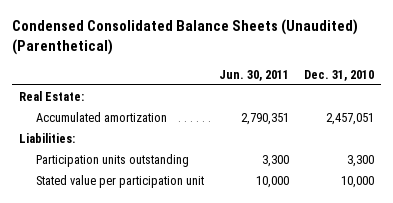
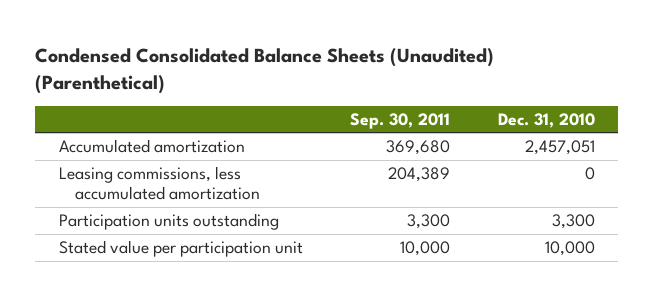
- | Jun. 30, 2011 | Dec. 31, 2010
+ | Sep. 30, 2011 | Dec. 31, 2010
- Real Estate:
- Liabilities:
+ Leasing commissions, less accumulated amortization | 204,389 | 0

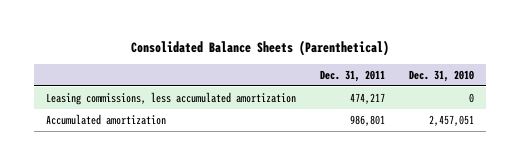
- Condensed Consolidated Balance Sheets (Unaudited) (Parenthetical)
+ Consolidated Balance Sheets (Parenthetical)
- | Sep. 30, 2011 | Dec. 31, 2010
+ | Dec. 31, 2011 | Dec. 31, 2010
- Participation units outstanding | 3,300 | 3,300
- Stated value per participation unit | 10,000 | 10,000
moved down: Accumulated amortization | 986,801 | 2,457,051

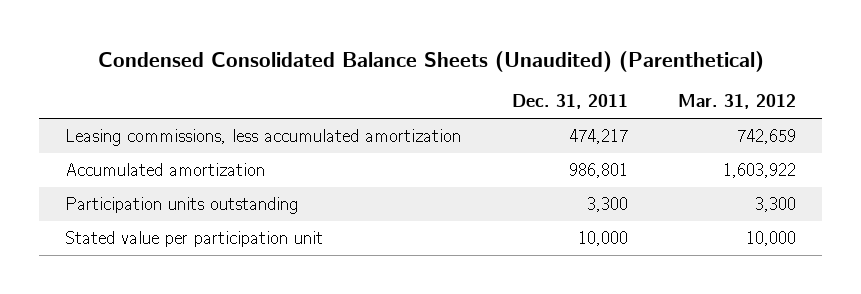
- Consolidated Balance Sheets (Parenthetical)
+ Condensed Consolidated Balance Sheets (Unaudited) (Parenthetical)
- | Dec. 31, 2011 | Dec. 31, 2010
+ | Dec. 31, 2011 | Mar. 31, 2012
+ Participation units outstanding | 3,300 | 3,300
+ Stated value per participation unit | 10,000 | 10,000

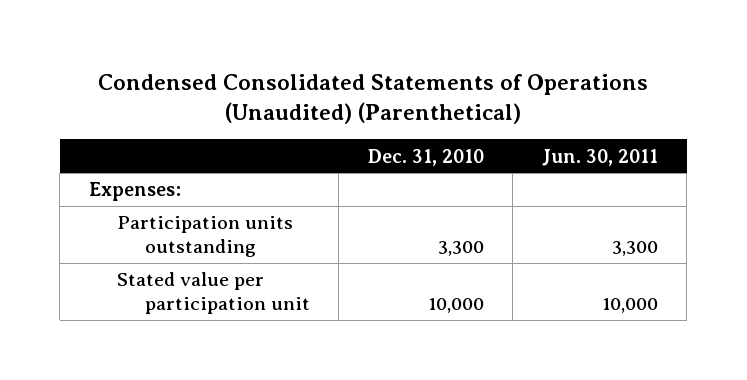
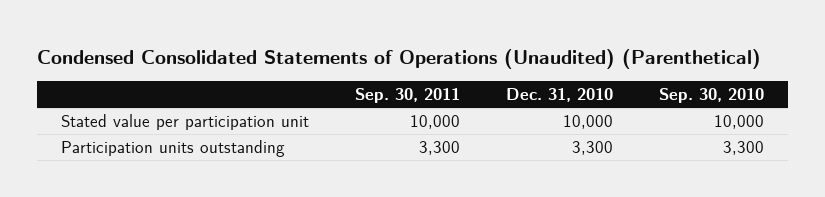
- | Dec. 31, 2010 | Jun. 30, 2011
+ | Sep. 30, 2011 | Dec. 31, 2010 | Sep. 30, 2010
- Expenses:
moved down: Participation units outstanding | 3,300 | 3,300 | 3,300

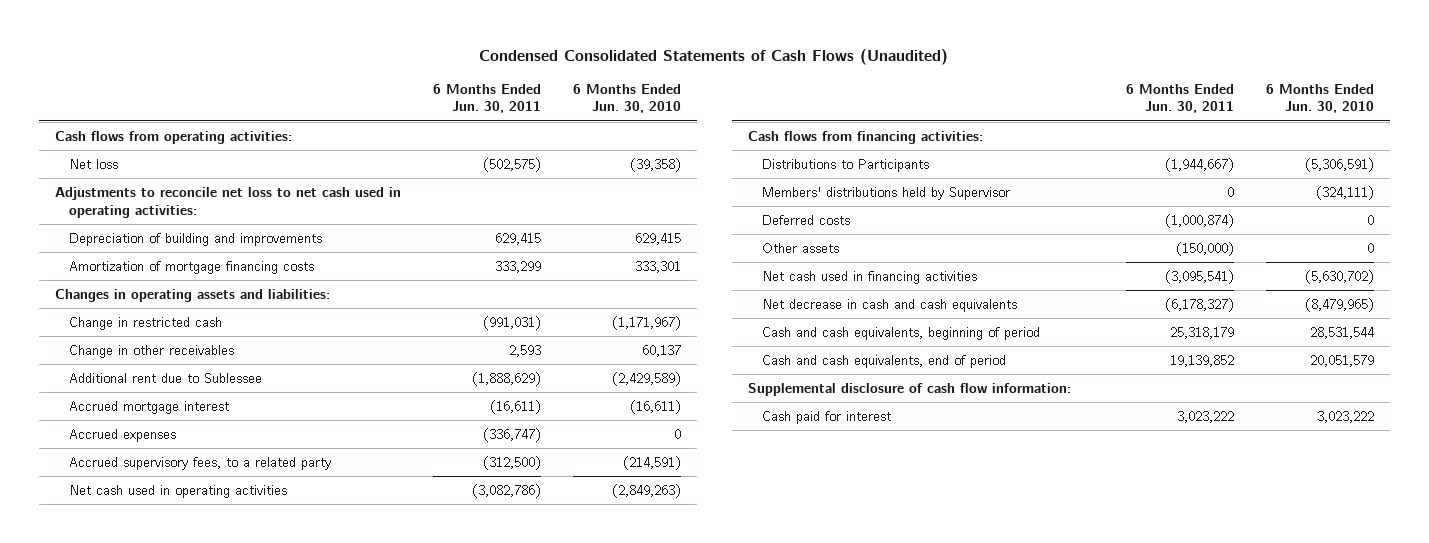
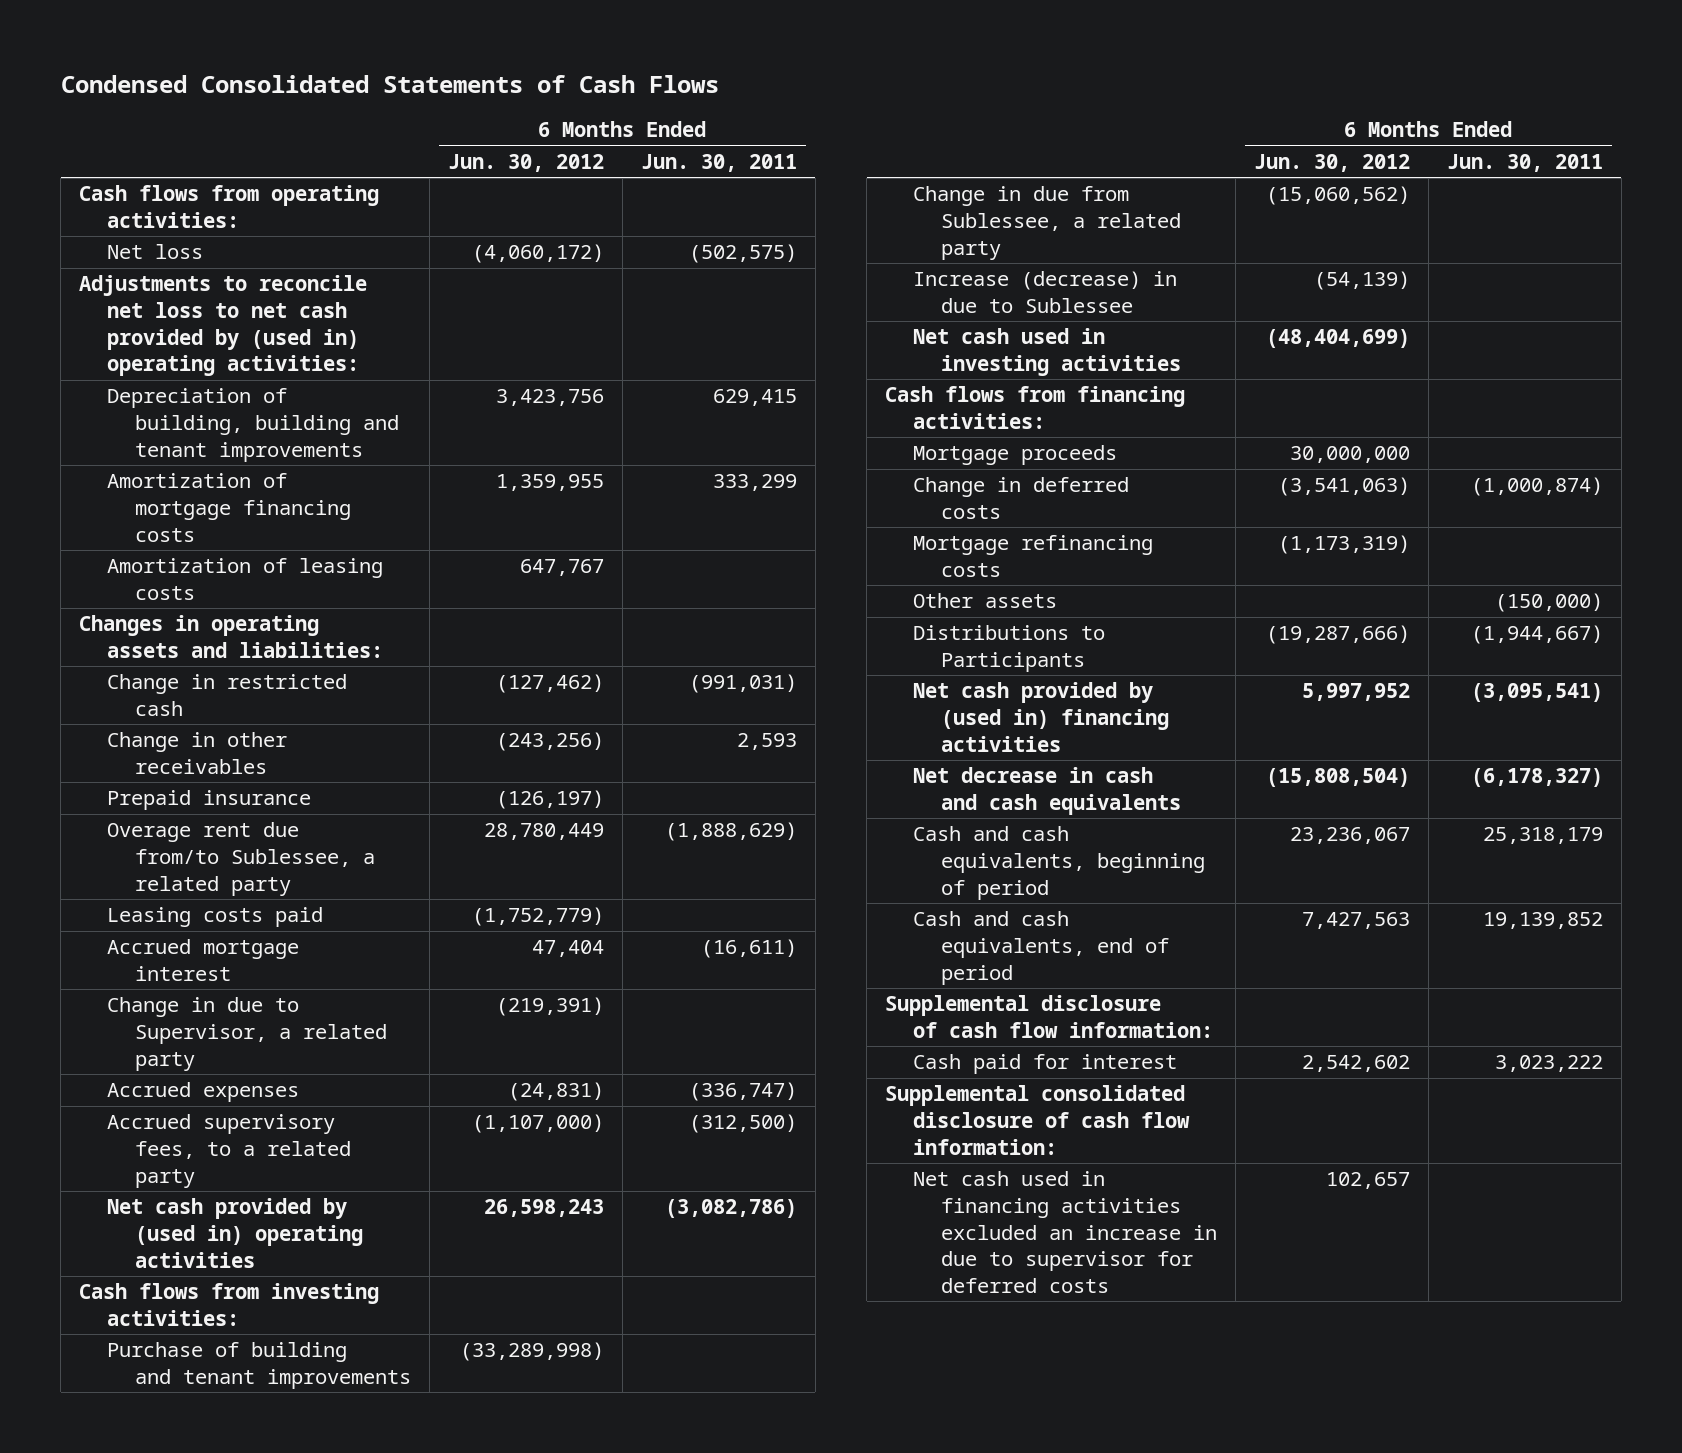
- Condensed Consolidated Statements of Cash Flows (Unaudited)
+ Condensed Consolidated Statements of Cash Flows
- | 6 Months Ended Jun. 30, 2011 | 6 Months Ended Jun. 30, 2010
+ | 6 Months Ended Jun. 30, 2012 | 6 Months Ended Jun. 30, 2011
- Adjustments to reconcile net loss to net cash used in operating activities:
- Depreciation of building and improvements | 629,415 | 629,415
+ Adjustments to reconcile net loss to net cash provided by (used in) operating activities:
+ Depreciation of building, building and tenant improvements | 3,423,756 | 629,415
+ Amortization of leasing costs | 647,767 |
- Additional rent due to Sublessee | (1,888,629) | (2,429,589)
+ Prepaid insurance | (126,197) |
+ Overage rent due from/to Sublessee, a related party | 28,780,449 | (1,888,629)
+ Leasing costs paid | (1,752,779) |
+ Change in due to Supervisor, a related party | (219,391) |
- Net cash used in operating activities | (3,082,786) | (2,849,263)
+ Net cash provided by (used in) operating activities | 26,598,243 | (3,082,786)
+ Cash flows from investing activities:
+ Purchase of building and tenant improvements | (33,289,998) |
+ Change in due from Sublessee, a related party | (15,060,562) |
+ Increase (decrease) in due to Sublessee | (54,139) |
+ Net cash used in investing activities | (48,404,699) |
- Members' distributions held by Supervisor | 0 | (324,111)
- Deferred costs | (1,000,874) | 0
+ Mortgage proceeds | 30,000,000 |
+ Change in deferred costs | (3,541,063) | (1,000,874)
+ Mortgage refinancing costs | (1,173,319) |
- Net cash used in financing activities | (3,095,541) | (5,630,702)
moved down: Distributions to Participants | (19,287,666) | (1,944,667)
+ Net cash provided by (used in) financing activities | 5,997,952 | (3,095,541)
+ Supplemental consolidated disclosure of cash flow information:
+ Net cash used in financing activities excluded an increase in due to supervisor for deferred costs | 102,657 |

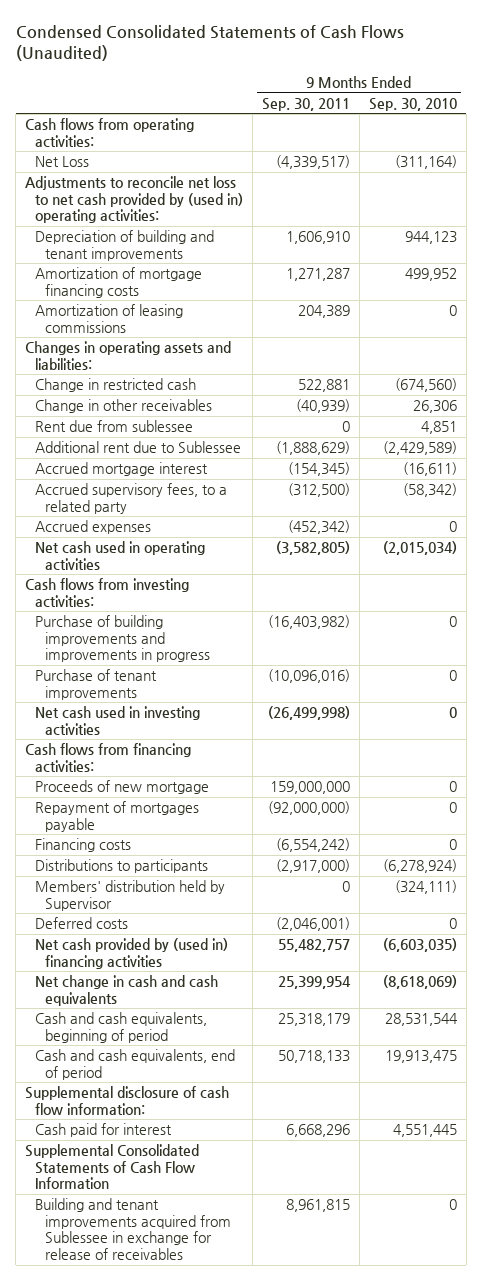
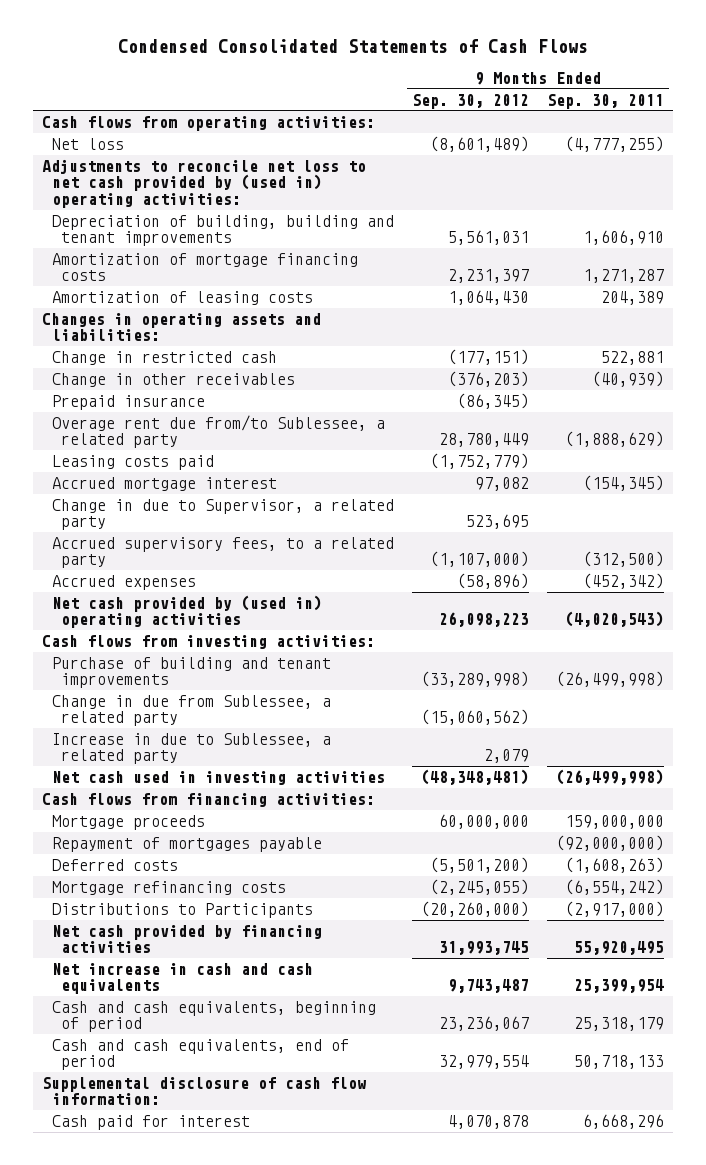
- Condensed Consolidated Statements of Cash Flows (Unaudited)
+ Condensed Consolidated Statements of Cash Flows
- | 9 Months Ended Sep. 30, 2011 | 9 Months Ended Sep. 30, 2010
+ | 9 Months Ended Sep. 30, 2012 | 9 Months Ended Sep. 30, 2011
- Net Loss | (4,339,517) | (311,164)
+ Net loss | (8,601,489) | (4,777,255)
- Depreciation of building and tenant improvements | 1,606,910 | 944,123
+ Depreciation of building, building and tenant improvements | 5,561,031 | 1,606,910
- Amortization of leasing commissions | 204,389 | 0
+ Amortization of leasing costs | 1,064,430 | 204,389
- Rent due from sublessee | 0 | 4,851
- Additional rent due to Sublessee | (1,888,629) | (2,429,589)
+ Prepaid insurance | (86,345) |
+ Overage rent due from/to Sublessee, a related party | 28,780,449 | (1,888,629)
+ Leasing costs paid | (1,752,779) |
+ Change in due to Supervisor, a related party | 523,695 |
- Net cash used in operating activities | (3,582,805) | (2,015,034)
+ Net cash provided by (used in) operating activities | 26,098,223 | (4,020,543)
- Purchase of building improvements and improvements in progress | (16,403,982) | 0
- Purchase of tenant improvements | (10,096,016) | 0
+ Purchase of building and tenant improvements | (33,289,998) | (26,499,998)
+ Change in due from Sublessee, a related party | (15,060,562) |
+ Increase in due to Sublessee, a related party | 2,079 |
- Proceeds of new mortgage | 159,000,000 | 0
+ Mortgage proceeds | 60,000,000 | 159,000,000
- Financing costs | (6,554,242) | 0
- Distributions to participants | (2,917,000) | (6,278,924)
- Members' distribution held by Supervisor | 0 | (324,111)
- Deferred costs | (2,046,001) | 0
- Net cash provided by (used in) financing activities | 55,482,757 | (6,603,035)
- Net change in cash and cash equivalents | 25,399,954 | (8,618,069)
+ Deferred costs | (5,501,200) | (1,608,263)
+ Mortgage refinancing costs | (2,245,055) | (6,554,242)
+ Distributions to Participants | (20,260,000) | (2,917,000)
+ Net cash provided by financing activities | 31,993,745 | 55,920,495
+ Net increase in cash and cash equivalents | 9,743,487 | 25,399,954
- Supplemental Consolidated Statements of Cash Flow Information
- Building and tenant improvements acquired from Sublessee in exchange for release of receivables | 8,961,815 | 0

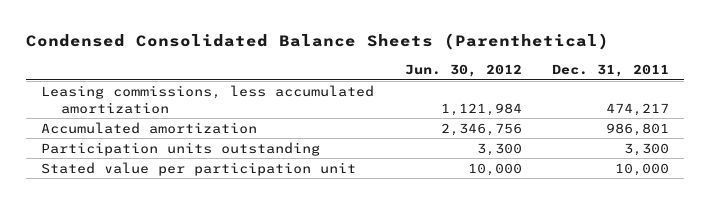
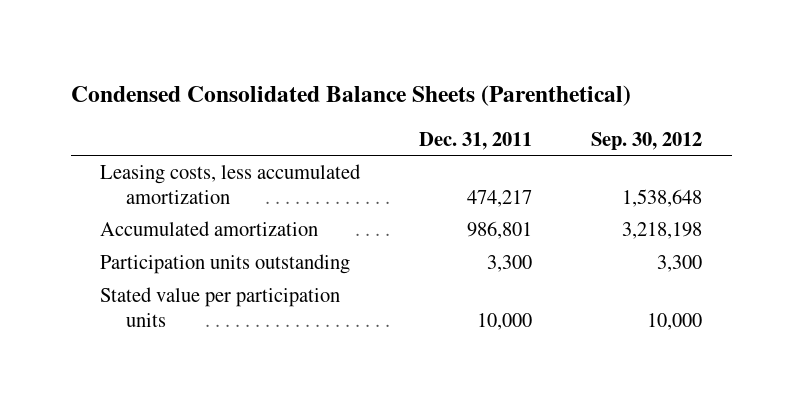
- | Jun. 30, 2012 | Dec. 31, 2011
+ | Dec. 31, 2011 | Sep. 30, 2012
- Leasing commissions, less accumulated amortization | 1,121,984 | 474,217
+ Leasing costs, less accumulated amortization | 474,217 | 1,538,648
- Stated value per participation unit | 10,000 | 10,000
+ Stated value per participation units | 10,000 | 10,000

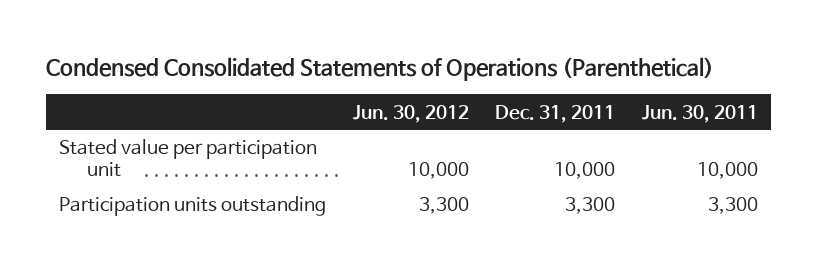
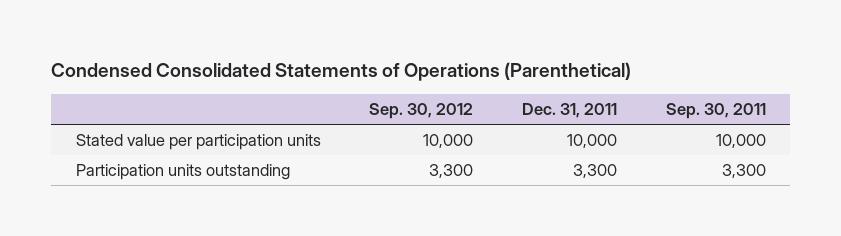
- | Jun. 30, 2012 | Dec. 31, 2011 | Jun. 30, 2011
+ | Sep. 30, 2012 | Dec. 31, 2011 | Sep. 30, 2011
- Stated value per participation unit | 10,000 | 10,000 | 10,000
+ Stated value per participation units | 10,000 | 10,000 | 10,000

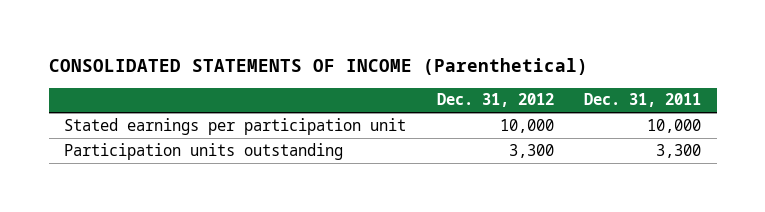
- Condensed Consolidated Statements of Operations (Parenthetical)
+ CONSOLIDATED STATEMENTS OF INCOME (Parenthetical)
- | Sep. 30, 2012 | Dec. 31, 2011 | Sep. 30, 2011
+ | Dec. 31, 2012 | Dec. 31, 2011
- Stated value per participation units | 10,000 | 10,000 | 10,000
+ Stated earnings per participation unit | 10,000 | 10,000

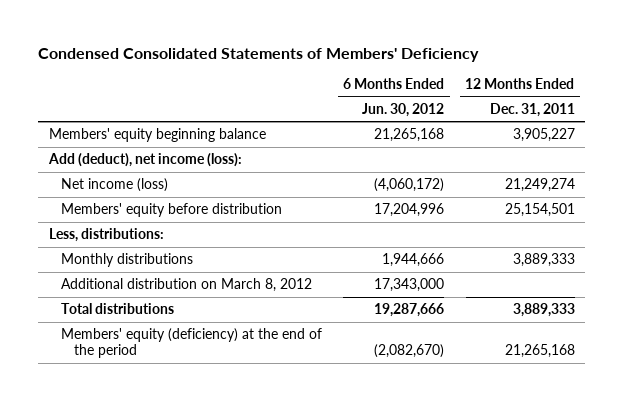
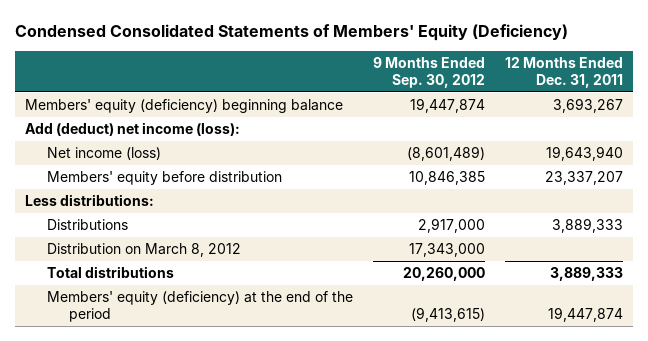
- Condensed Consolidated Statements of Members' Deficiency
+ Condensed Consolidated Statements of Members' Equity (Deficiency)
- | 6 Months Ended Jun. 30, 2012 | 12 Months Ended Dec. 31, 2011
+ | 9 Months Ended Sep. 30, 2012 | 12 Months Ended Dec. 31, 2011
- Members' equity beginning balance | 21,265,168 | 3,905,227
- Add (deduct), net income (loss):
- Net income (loss) | (4,060,172) | 21,249,274
- Members' equity before distribution | 17,204,996 | 25,154,501
- Less, distributions:
- Monthly distributions | 1,944,666 | 3,889,333
- Additional distribution on March 8, 2012 | 17,343,000 |
+ Members' equity (deficiency) beginning balance | 19,447,874 | 3,693,267
+ Add (deduct) net income (loss):
+ Net income (loss) | (8,601,489) | 19,643,940
+ Members' equity before distribution | 10,846,385 | 23,337,207
+ Less distributions:
+ Distributions | 2,917,000 | 3,889,333
+ Distribution on March 8, 2012 | 17,343,000 |
- Members' equity (deficiency) at the end of the period | (2,082,670) | 21,265,168
+ Members' equity (deficiency) at the end of the period | (9,413,615) | 19,447,874

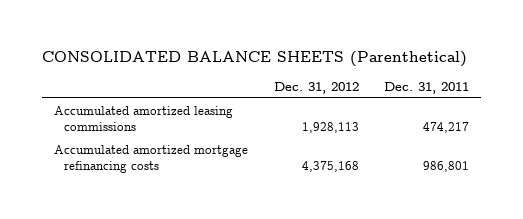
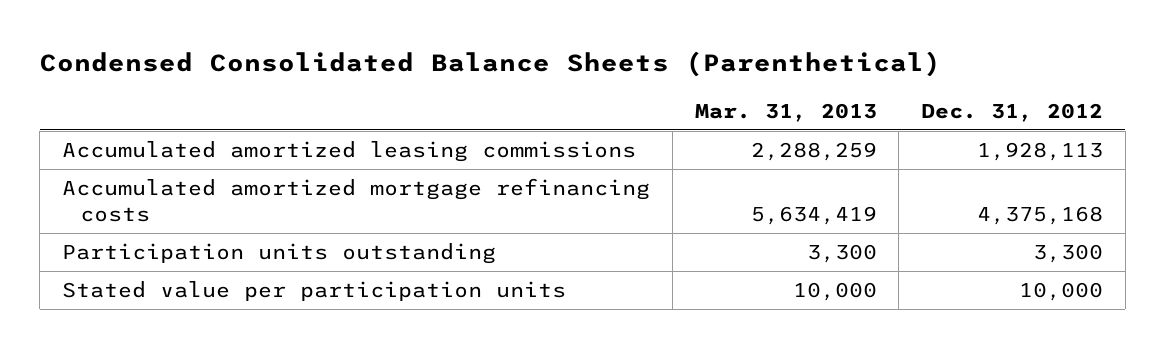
- CONSOLIDATED BALANCE SHEETS (Parenthetical)
+ Condensed Consolidated Balance Sheets (Parenthetical)
- | Dec. 31, 2012 | Dec. 31, 2011
+ | Mar. 31, 2013 | Dec. 31, 2012
+ Participation units outstanding | 3,300 | 3,300
+ Stated value per participation units | 10,000 | 10,000

